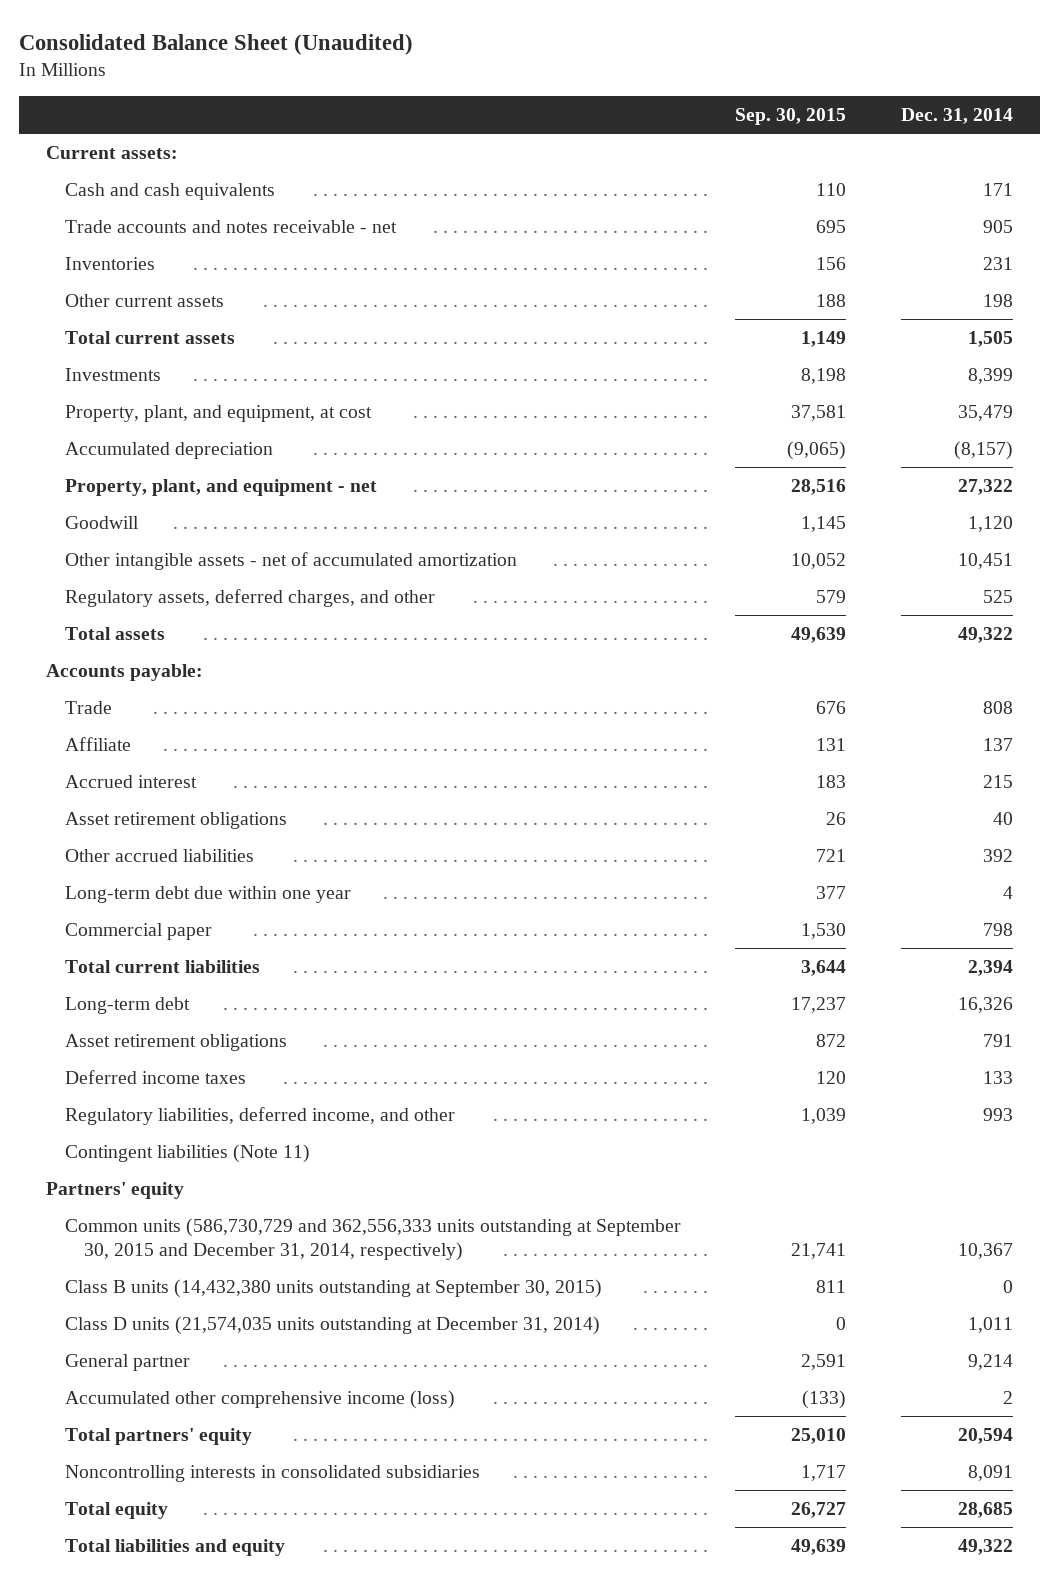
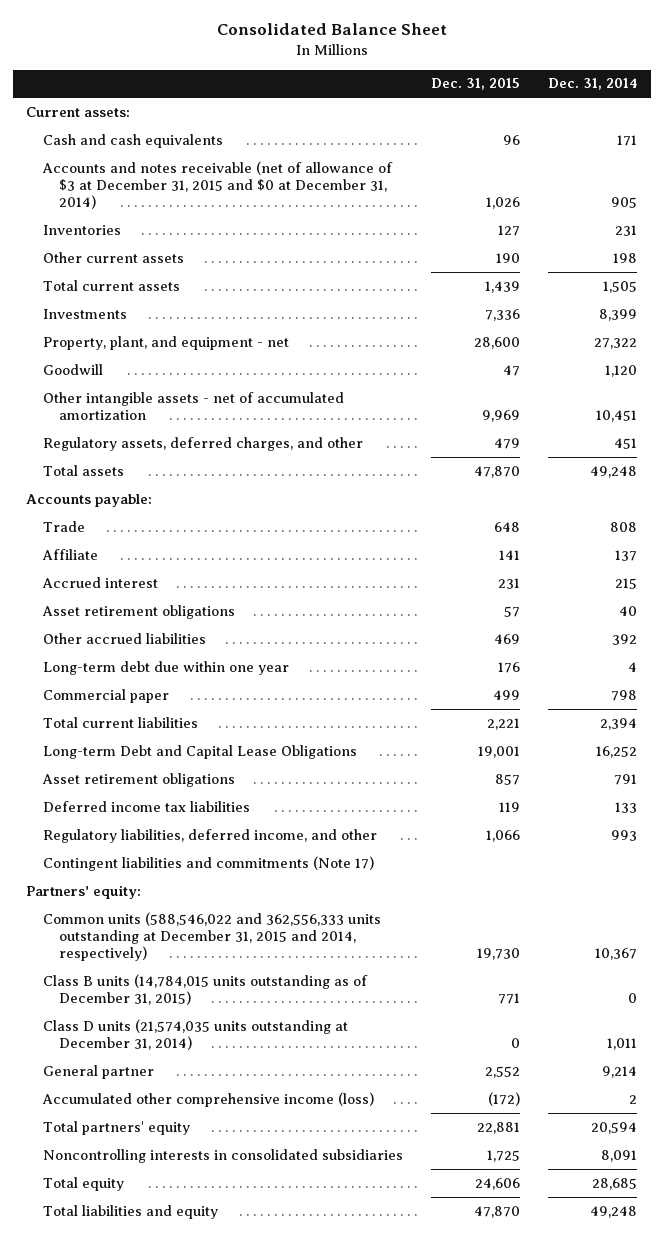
- Consolidated Balance Sheet (Unaudited)
+ Consolidated Balance Sheet
- | Sep. 30, 2015 | Dec. 31, 2014
+ | Dec. 31, 2015 | Dec. 31, 2014
- Trade accounts and notes receivable - net | 695 | 905
+ Accounts and notes receivable (net of allowance of $3 at December 31, 2015 and $0 at December 31, 2014) | 1,026 | 905
- Property, plant, and equipment, at cost | 37,581 | 35,479
- Accumulated depreciation | (9,065) | (8,157)
- Regulatory assets, deferred charges, and other | 579 | 525
- Total assets | 49,639 | 49,322
+ Regulatory assets, deferred charges, and other | 479 | 451
+ Total assets | 47,870 | 49,248
- Long-term debt | 17,237 | 16,326
+ Long-term Debt and Capital Lease Obligations | 19,001 | 16,252
- Deferred income taxes | 120 | 133
+ Deferred income tax liabilities | 119 | 133
- Contingent liabilities (Note 11)
- Partners' equity
- Common units (586,730,729 and 362,556,333 units outstanding at September 30, 2015 and December 31, 2014, respectively) | 21,741 | 10,367
- Class B units (14,432,380 units outstanding at September 30, 2015) | 811 | 0
+ Contingent liabilities and commitments (Note 17)
+ Partners' equity:
+ Common units (588,546,022 and 362,556,333 units outstanding at December 31, 2015 and 2014, respectively) | 19,730 | 10,367
+ Class B units (14,784,015 units outstanding as of December 31, 2015) | 771 | 0
- Total liabilities and equity | 49,639 | 49,322
+ Total liabilities and equity | 47,870 | 49,248

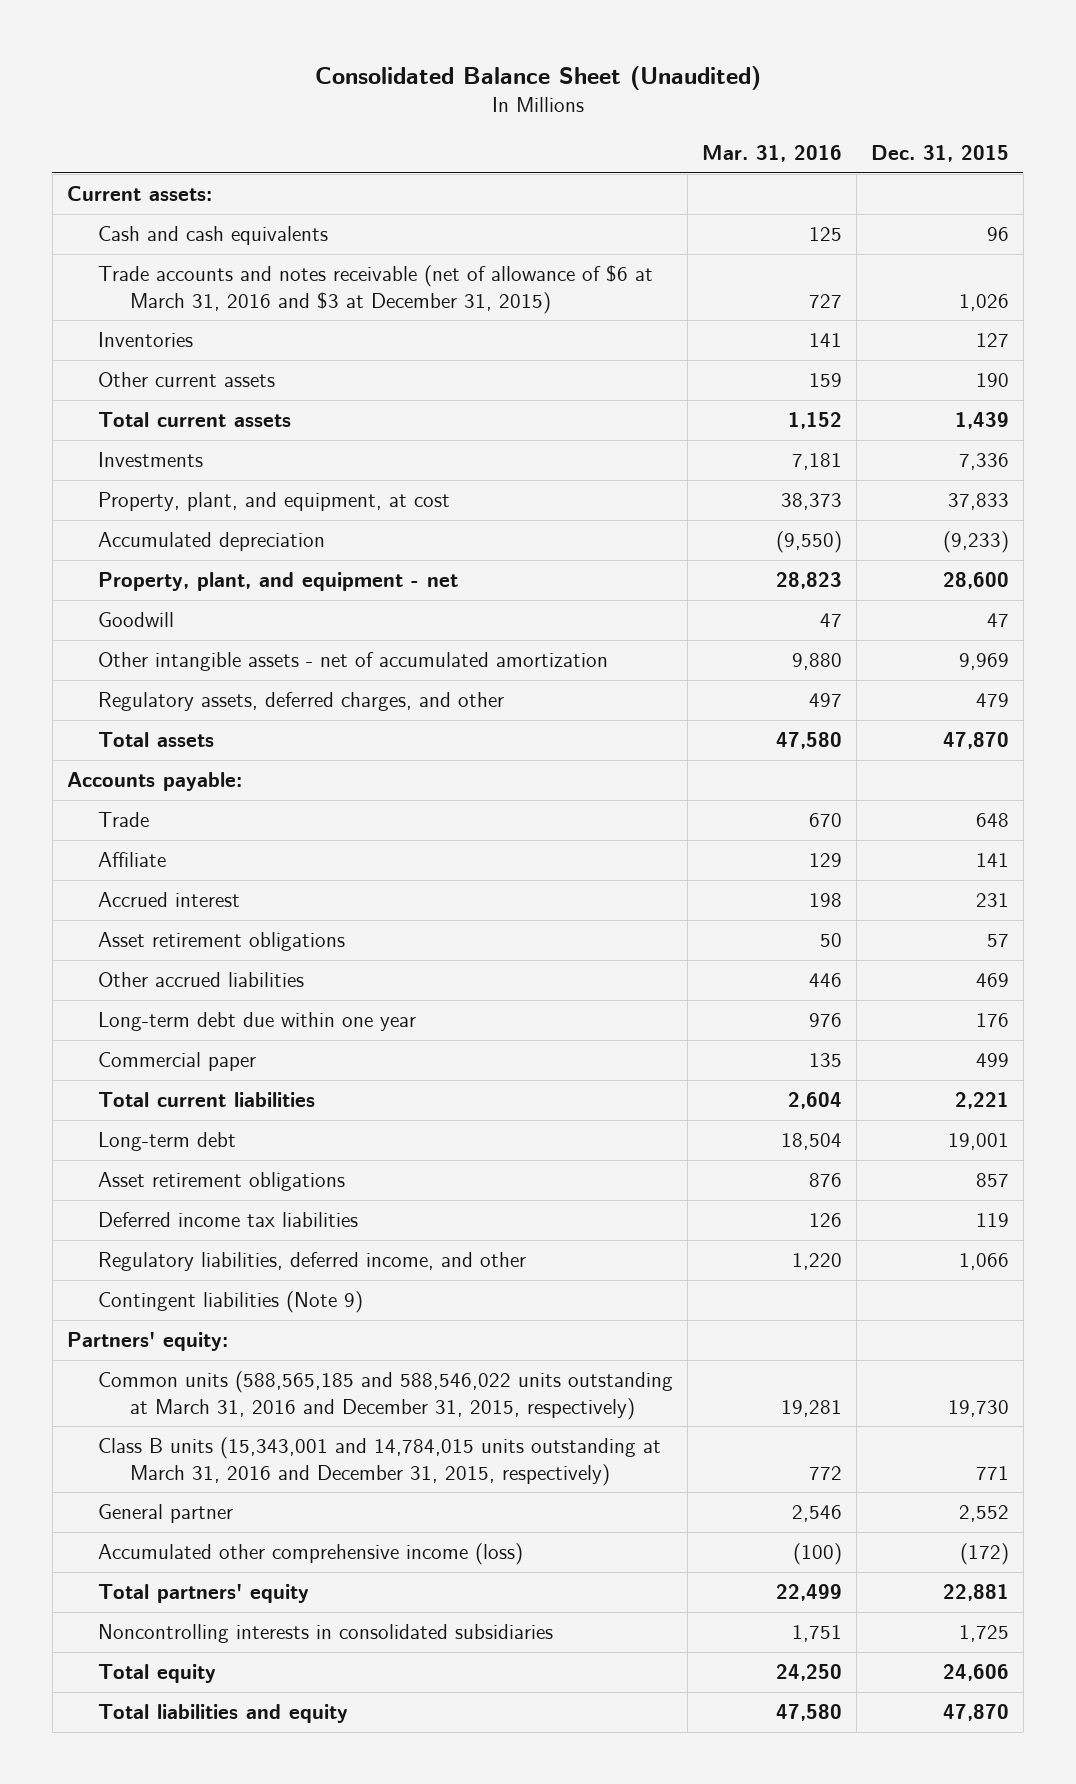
- Consolidated Balance Sheet
+ Consolidated Balance Sheet (Unaudited)
- | Dec. 31, 2015 | Dec. 31, 2014
+ | Mar. 31, 2016 | Dec. 31, 2015
- Accounts and notes receivable (net of allowance of $3 at December 31, 2015 and $0 at December 31, 2014) | 1,026 | 905
+ Trade accounts and notes receivable (net of allowance of $6 at March 31, 2016 and $3 at December 31, 2015) | 727 | 1,026
+ Property, plant, and equipment, at cost | 38,373 | 37,833
+ Accumulated depreciation | (9,550) | (9,233)
- Long-term Debt and Capital Lease Obligations | 19,001 | 16,252
+ Long-term debt | 18,504 | 19,001
- Contingent liabilities and commitments (Note 17)
+ Contingent liabilities (Note 9)
- Common units (588,546,022 and 362,556,333 units outstanding at December 31, 2015 and 2014, respectively) | 19,730 | 10,367
- Class B units (14,784,015 units outstanding as of December 31, 2015) | 771 | 0
- Class D units (21,574,035 units outstanding at December 31, 2014) | 0 | 1,011
+ Common units (588,565,185 and 588,546,022 units outstanding at March 31, 2016 and December 31, 2015, respectively) | 19,281 | 19,730
+ Class B units (15,343,001 and 14,784,015 units outstanding at March 31, 2016 and December 31, 2015, respectively) | 772 | 771

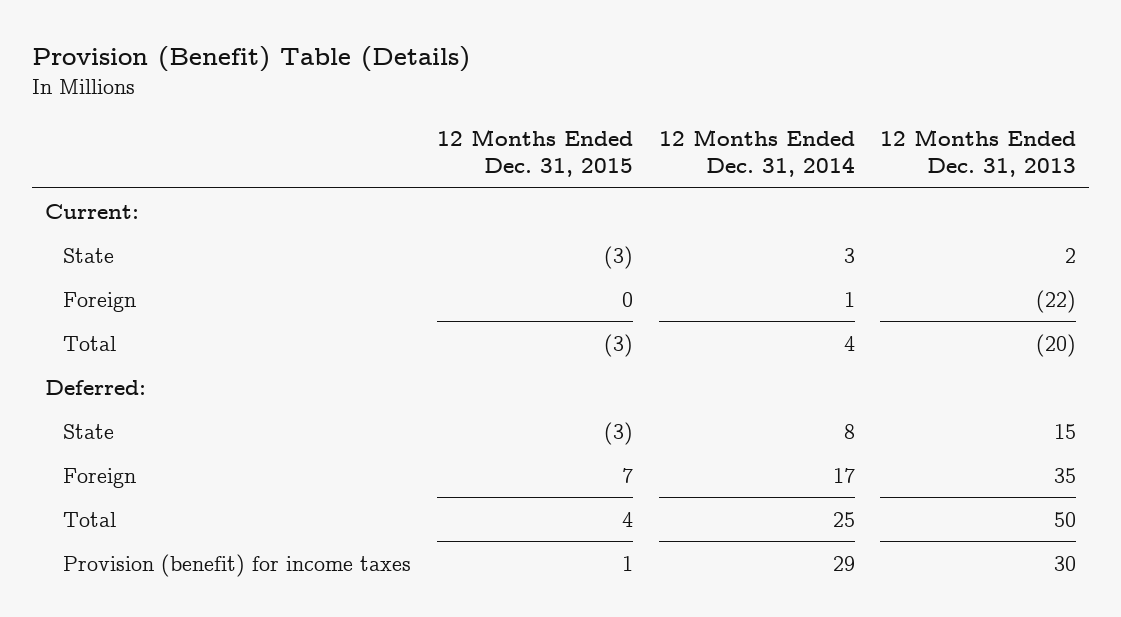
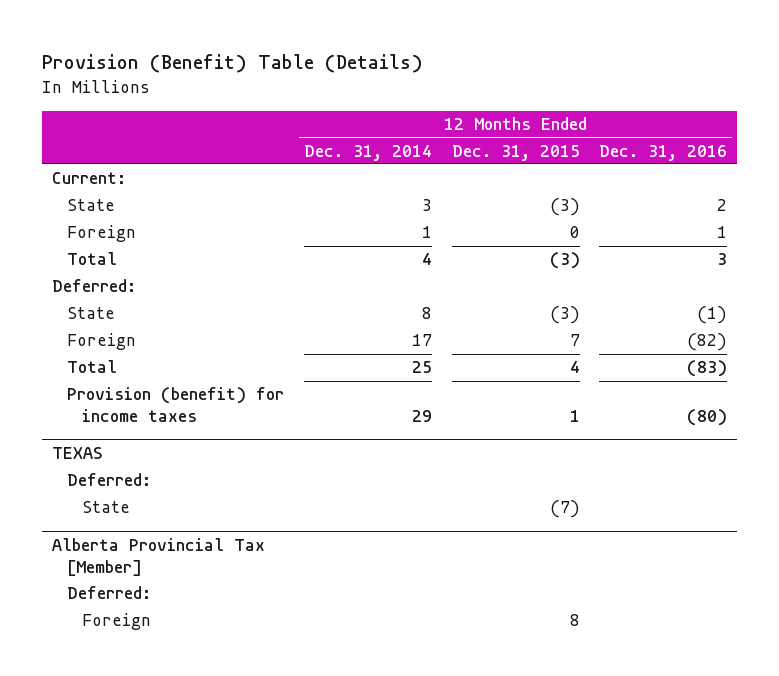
- | 12 Months Ended Dec. 31, 2015 | 12 Months Ended Dec. 31, 2014 | 12 Months Ended Dec. 31, 2013
+ | 12 Months Ended Dec. 31, 2014 | 12 Months Ended Dec. 31, 2015 | 12 Months Ended Dec. 31, 2016
+ TEXAS
+ Deferred:
+ State | | (7) |
+ Alberta Provincial Tax [Member]
+ Deferred:
+ Foreign | | 8 |

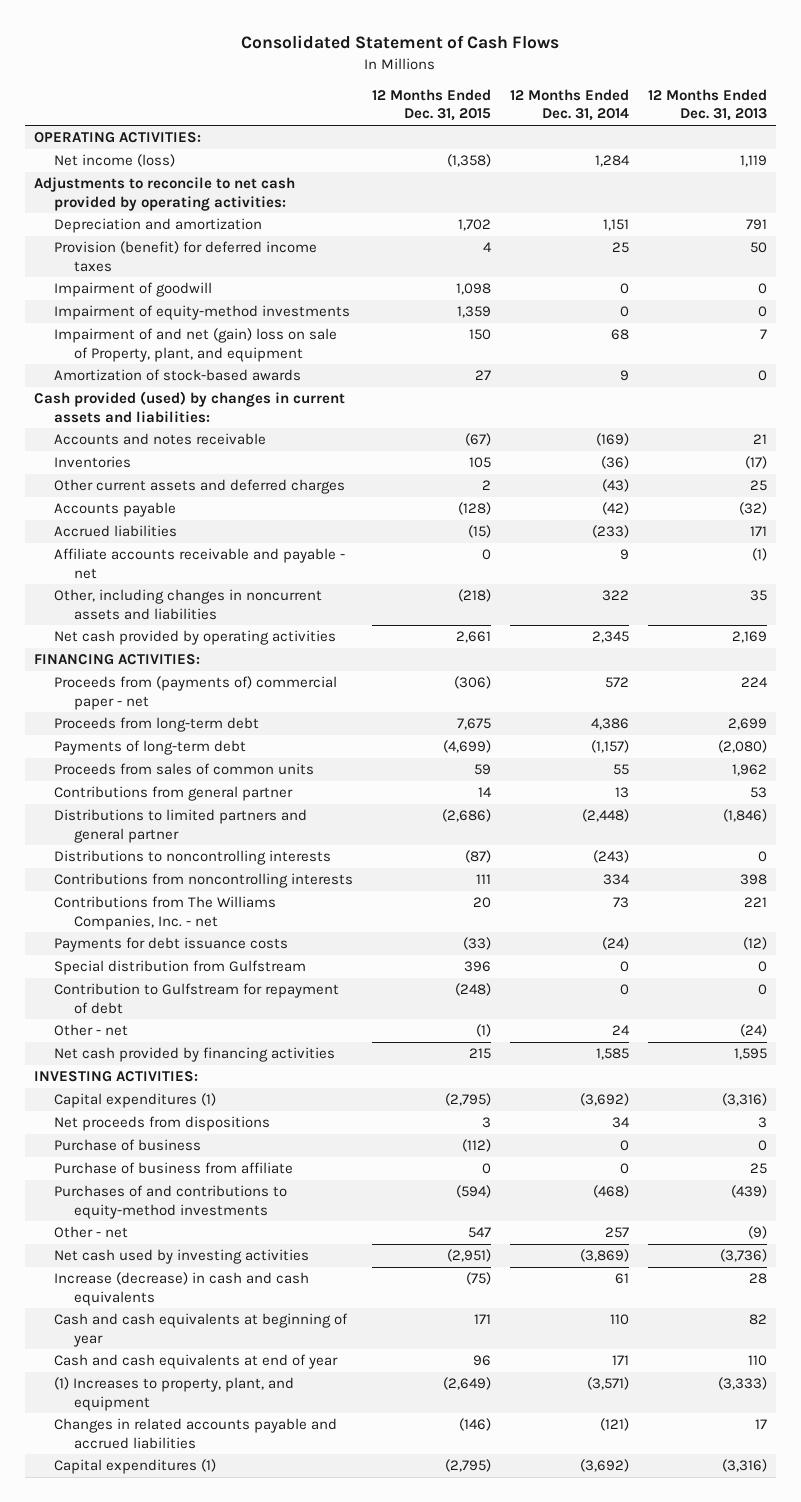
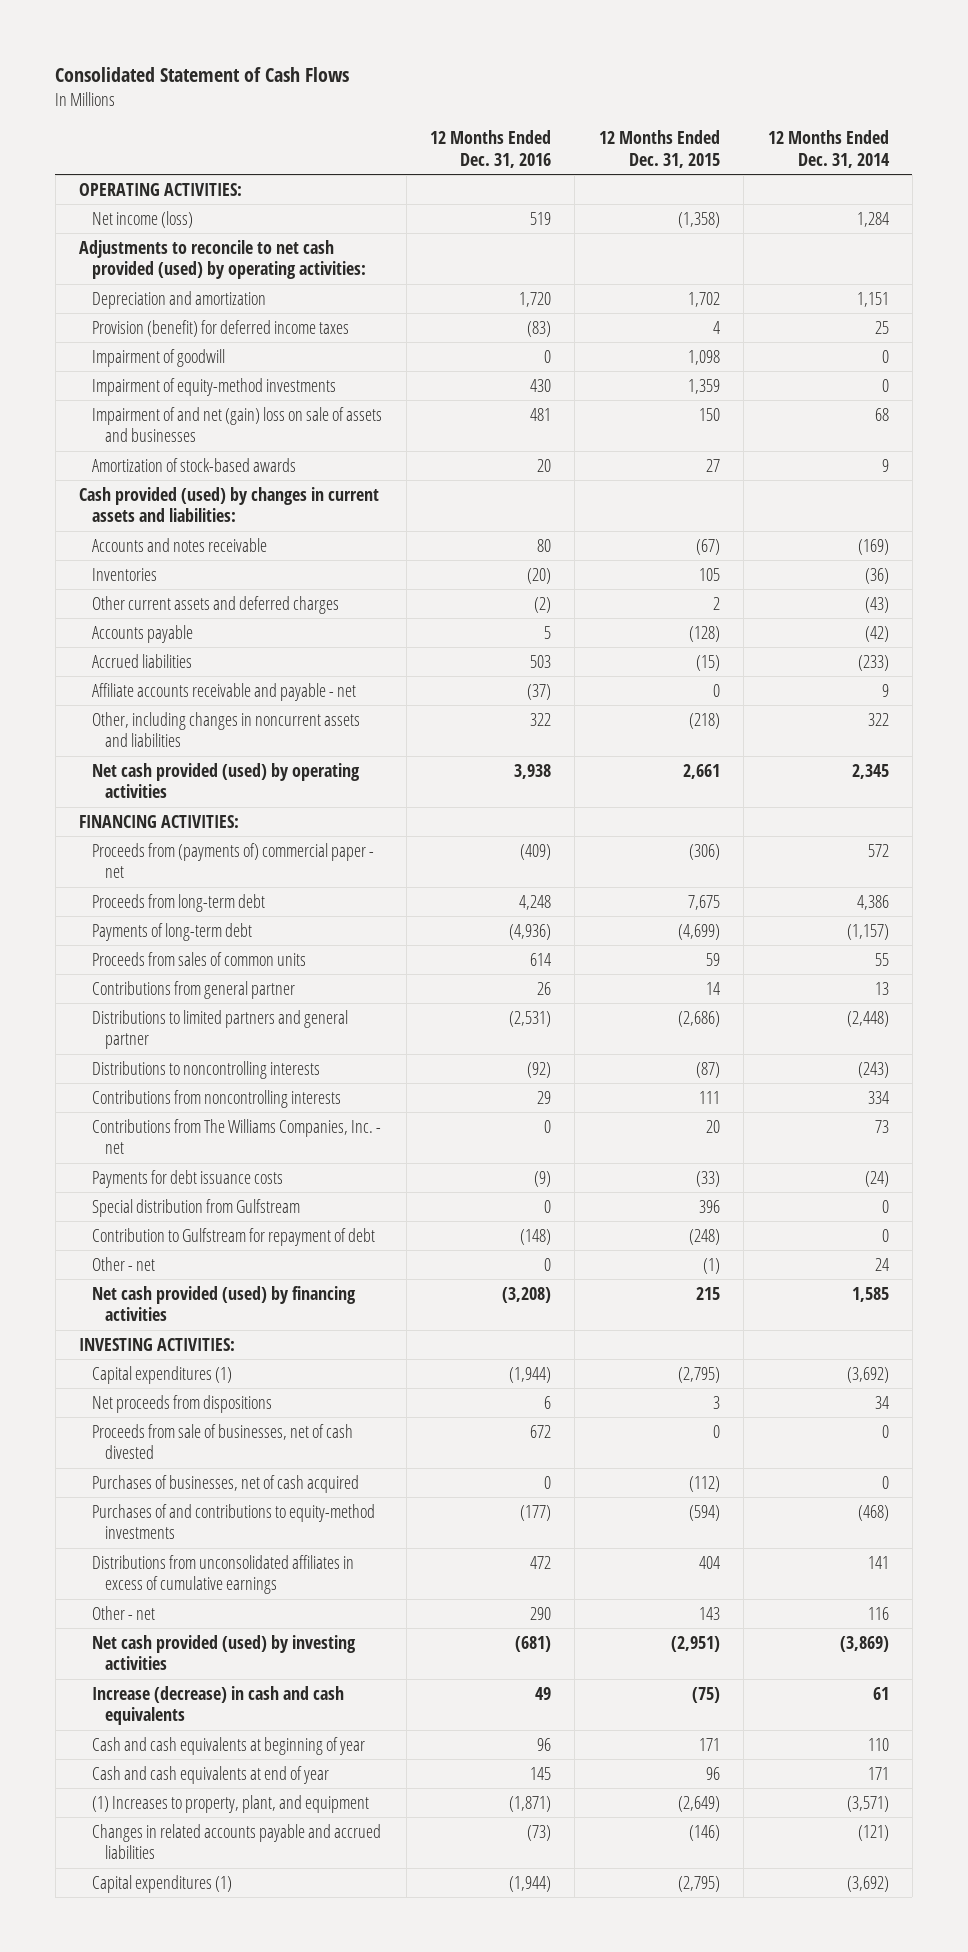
- | 12 Months Ended Dec. 31, 2015 | 12 Months Ended Dec. 31, 2014 | 12 Months Ended Dec. 31, 2013
+ | 12 Months Ended Dec. 31, 2016 | 12 Months Ended Dec. 31, 2015 | 12 Months Ended Dec. 31, 2014
- Adjustments to reconcile to net cash provided by operating activities:
+ Adjustments to reconcile to net cash provided (used) by operating activities:
- Impairment of and net (gain) loss on sale of Property, plant, and equipment | 150 | 68 | 7
+ Impairment of and net (gain) loss on sale of assets and businesses | 481 | 150 | 68
- Net cash provided by operating activities | 2,661 | 2,345 | 2,169
+ Net cash provided (used) by operating activities | 3,938 | 2,661 | 2,345
- Net cash provided by financing activities | 215 | 1,585 | 1,595
+ Net cash provided (used) by financing activities | (3,208) | 215 | 1,585
- Purchase of business | (112) | 0 | 0
- Purchase of business from affiliate | 0 | 0 | 25
+ Proceeds from sale of businesses, net of cash divested | 672 | 0 | 0
+ Purchases of businesses, net of cash acquired | 0 | (112) | 0
- Other - net | 547 | 257 | (9)
- Net cash used by investing activities | (2,951) | (3,869) | (3,736)
+ Distributions from unconsolidated affiliates in excess of cumulative earnings | 472 | 404 | 141
+ Other - net | 290 | 143 | 116
+ Net cash provided (used) by investing activities | (681) | (2,951) | (3,869)

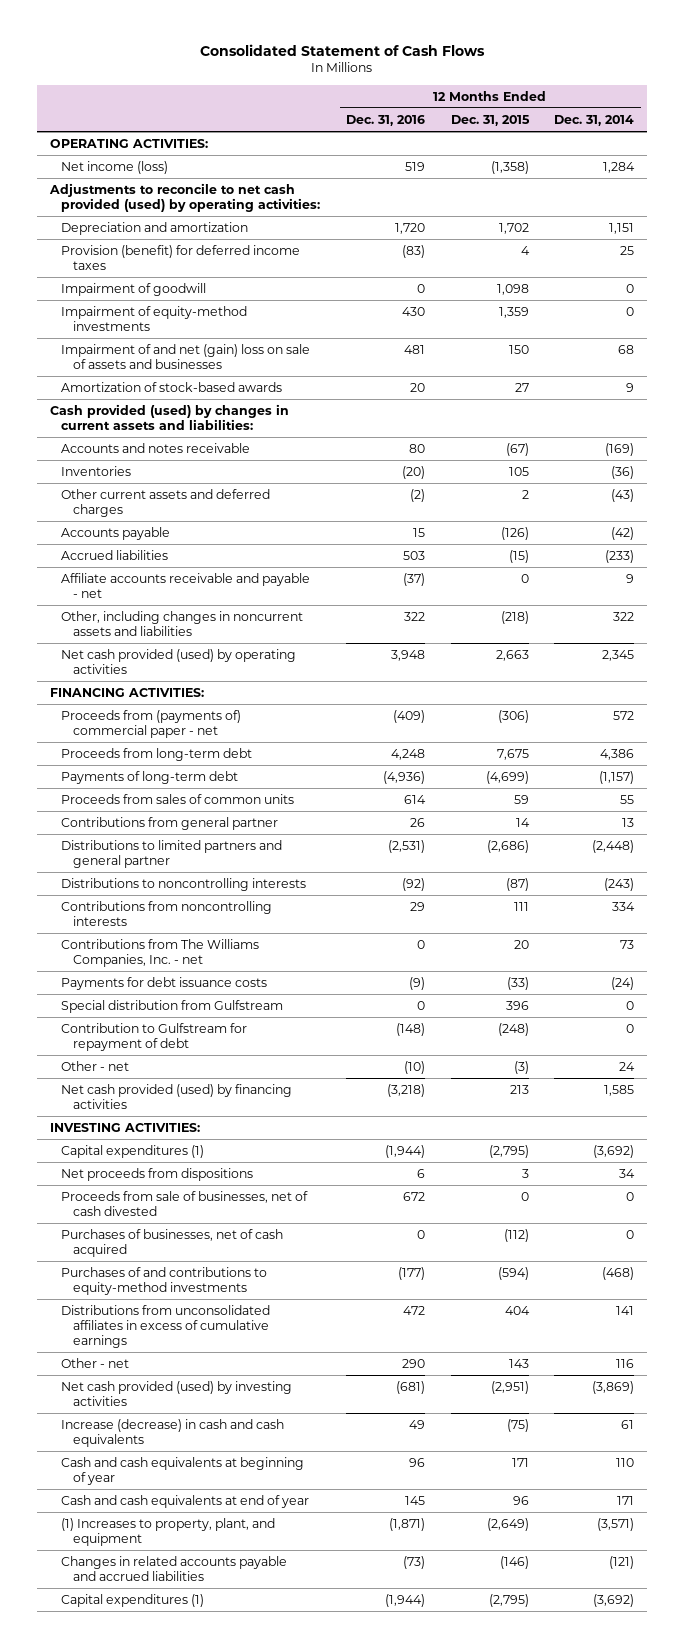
- Accounts payable | 5 | (128) | (42)
+ Accounts payable | 15 | (126) | (42)
- Net cash provided (used) by operating activities | 3,938 | 2,661 | 2,345
+ Net cash provided (used) by operating activities | 3,948 | 2,663 | 2,345
- Other - net | 0 | (1) | 24
- Net cash provided (used) by financing activities | (3,208) | 215 | 1,585
+ Other - net | (10) | (3) | 24
+ Net cash provided (used) by financing activities | (3,218) | 213 | 1,585

